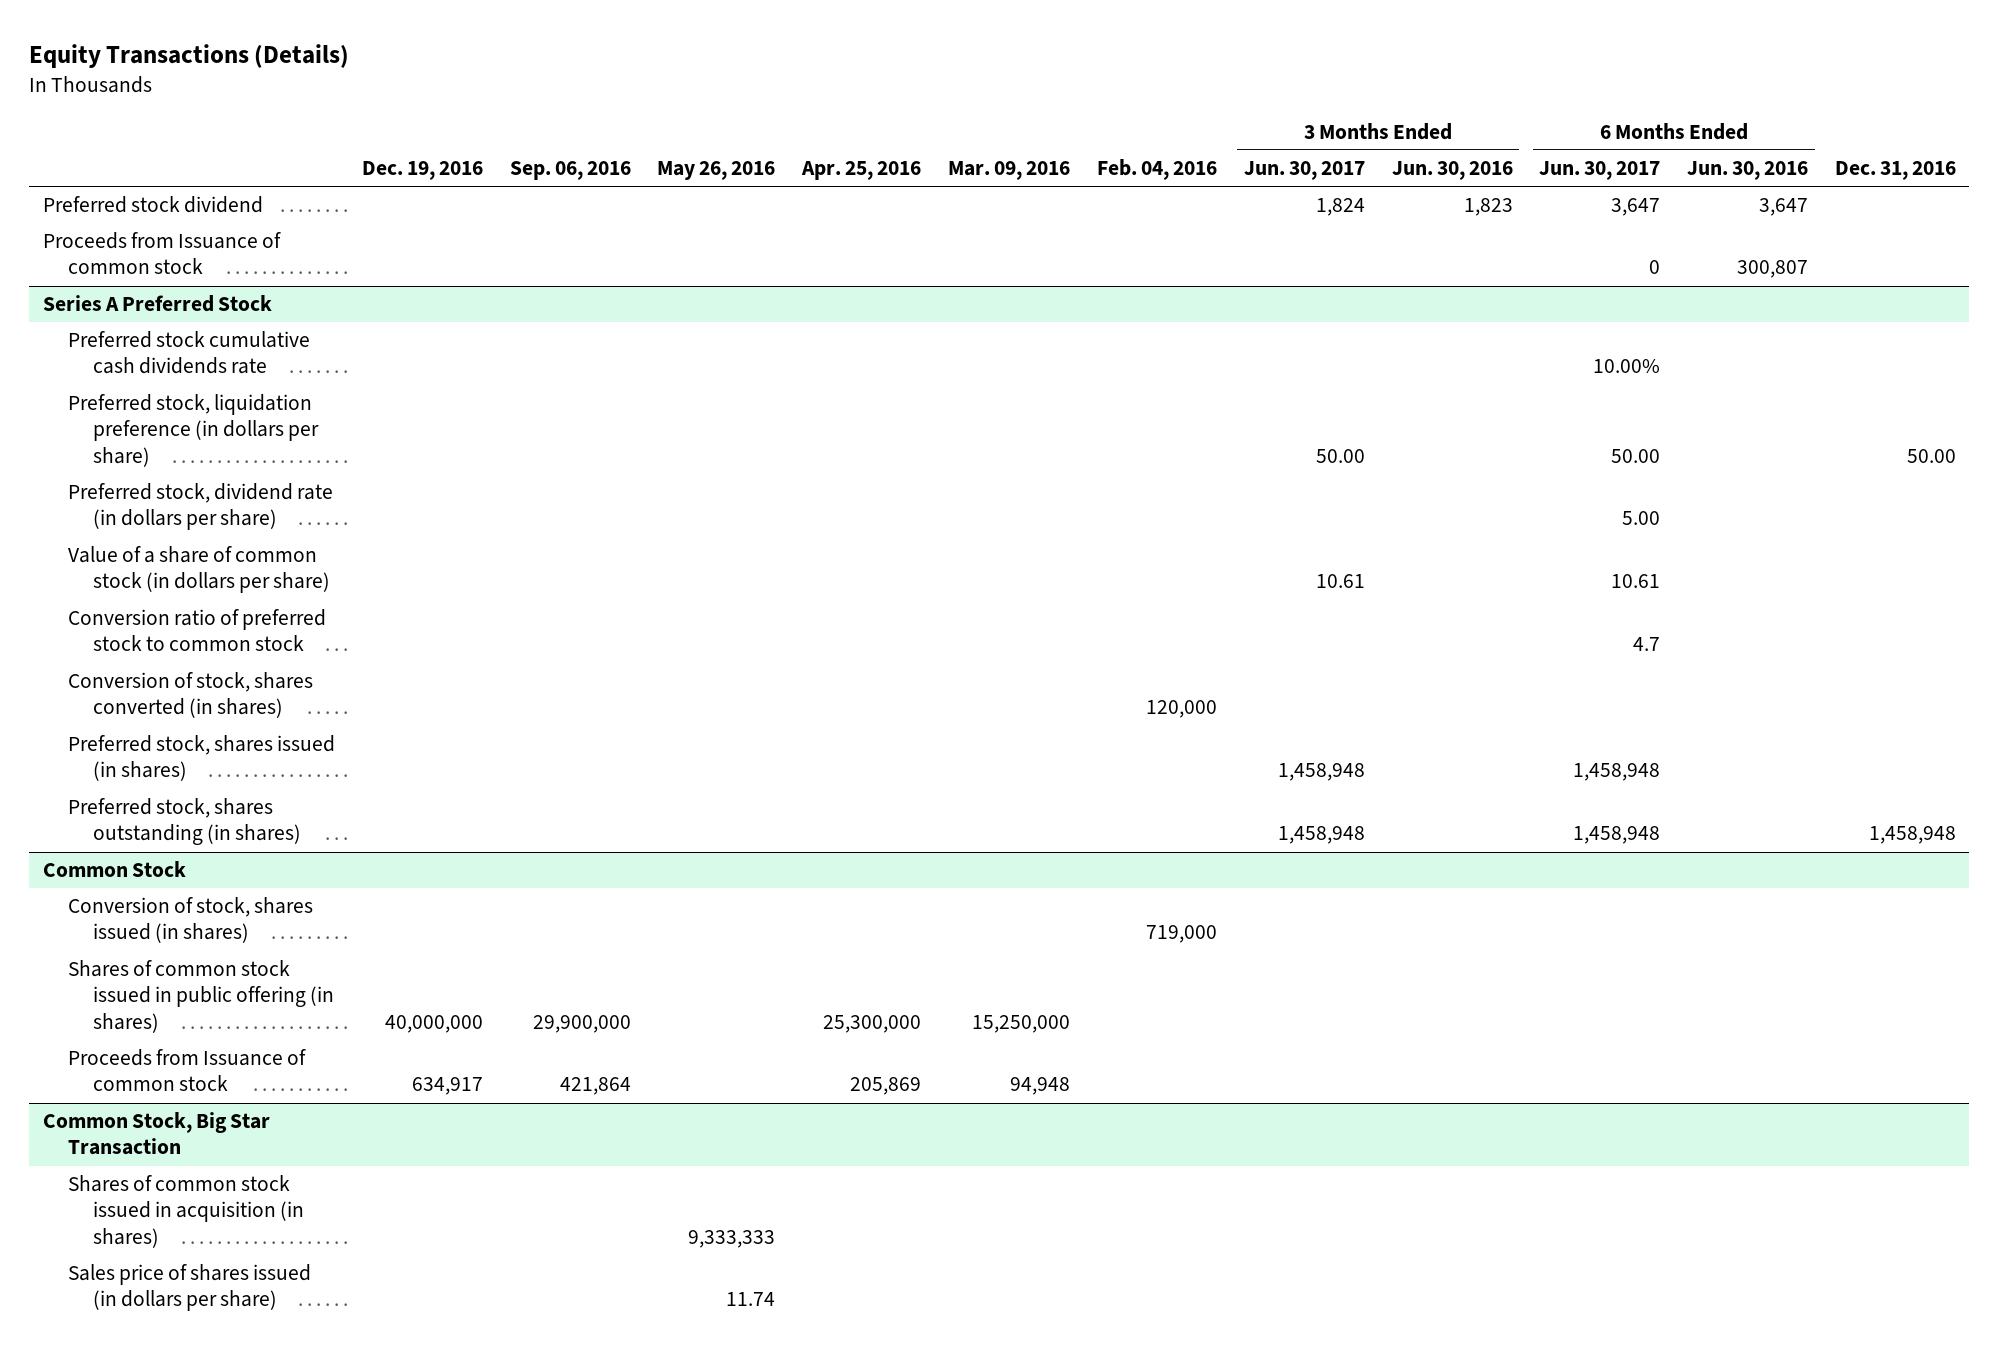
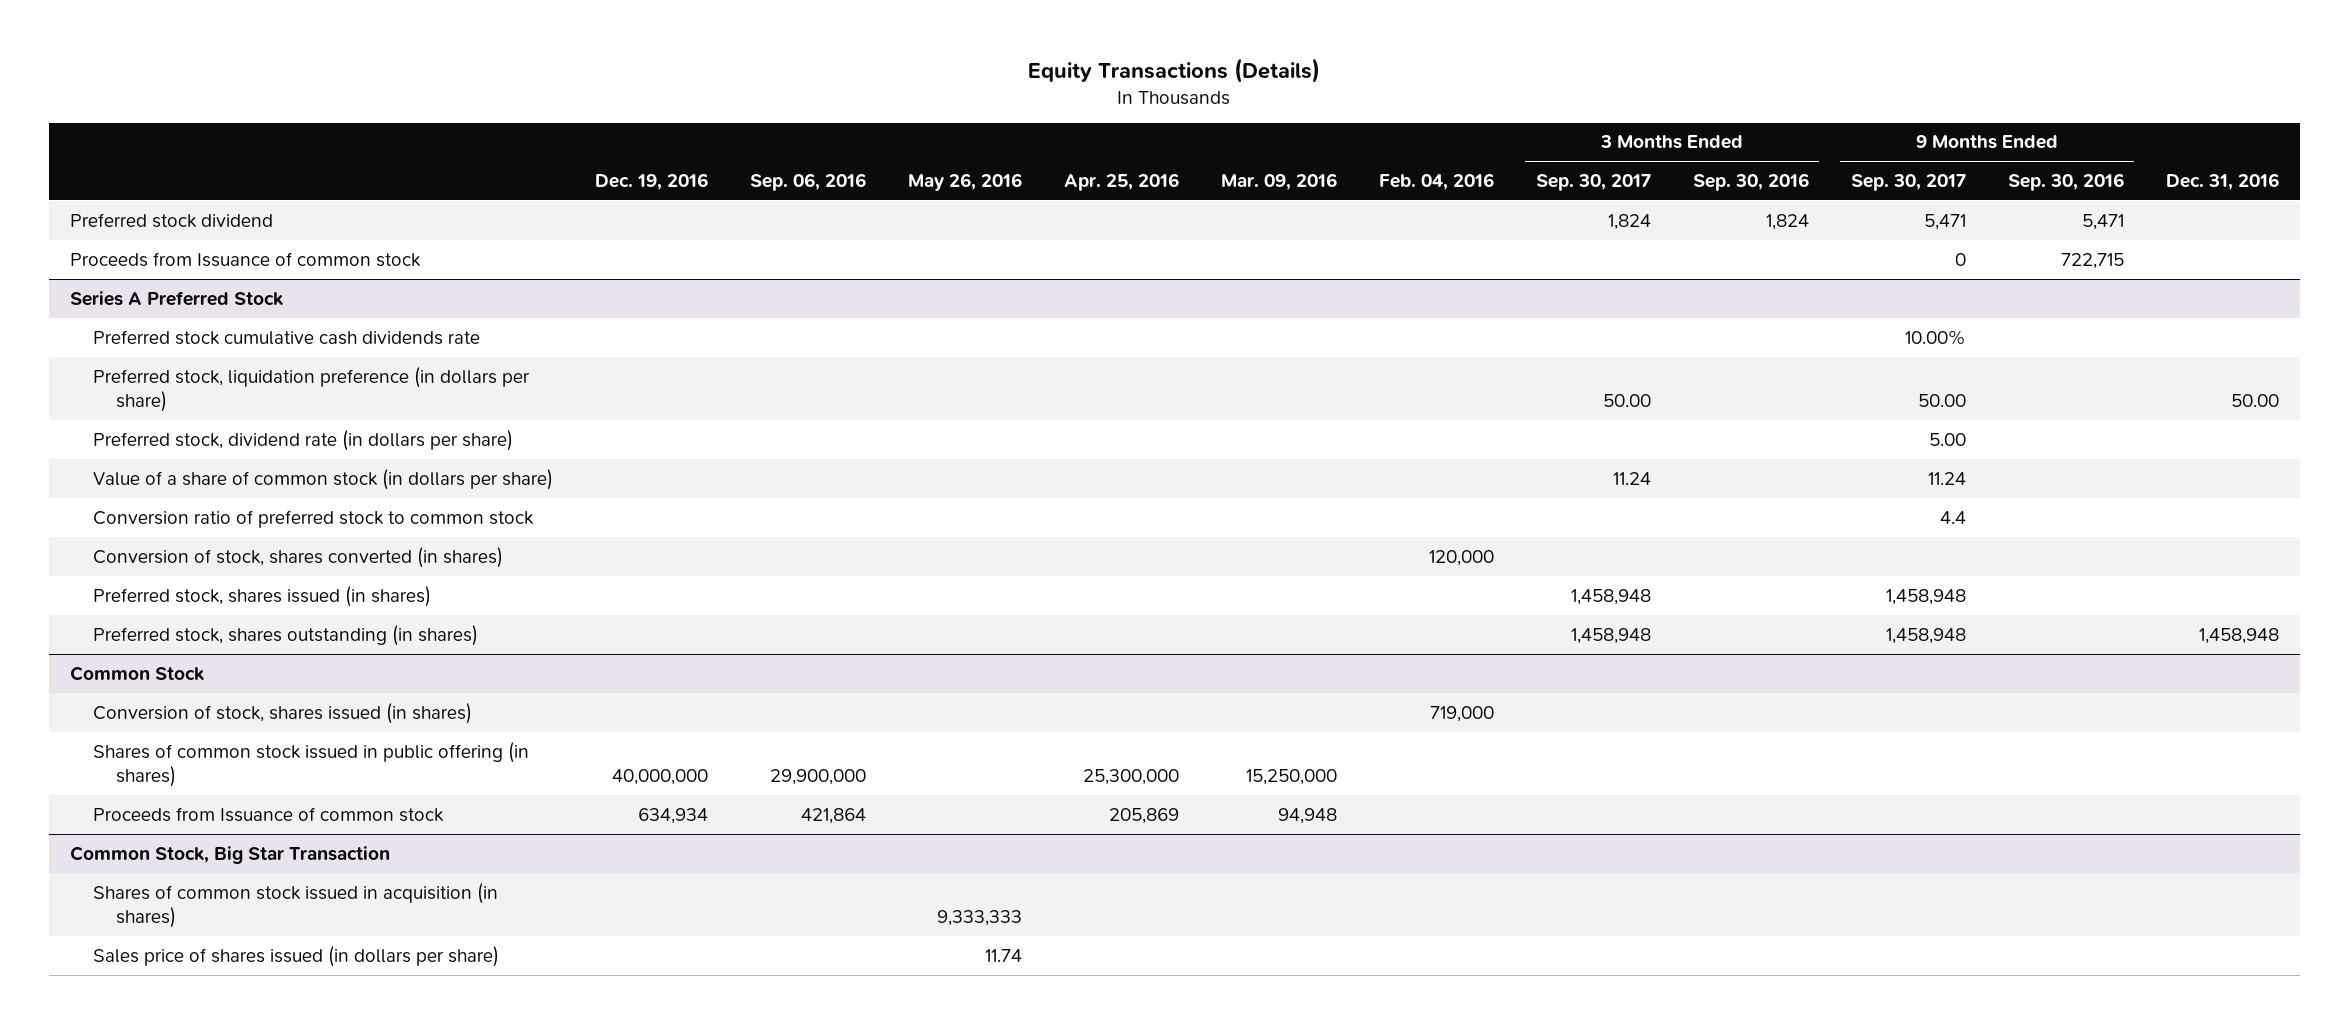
- | Dec. 19, 2016 | Sep. 06, 2016 | May 26, 2016 | Apr. 25, 2016 | Mar. 09, 2016 | Feb. 04, 2016 | 3 Months Ended Jun. 30, 2017 | 3 Months Ended Jun. 30, 2016 | 6 Months Ended Jun. 30, 2017 | 6 Months Ended Jun. 30, 2016 | Dec. 31, 2016
+ | Dec. 19, 2016 | Sep. 06, 2016 | May 26, 2016 | Apr. 25, 2016 | Mar. 09, 2016 | Feb. 04, 2016 | 3 Months Ended Sep. 30, 2017 | 3 Months Ended Sep. 30, 2016 | 9 Months Ended Sep. 30, 2017 | 9 Months Ended Sep. 30, 2016 | Dec. 31, 2016
@ Common Stock
- Proceeds from Issuance of common stock | 634,917 | 421,864 | | 205,869 | 94,948 | | | | | |
+ Proceeds from Issuance of common stock | 634,934 | 421,864 | | 205,869 | 94,948 | | | | | |

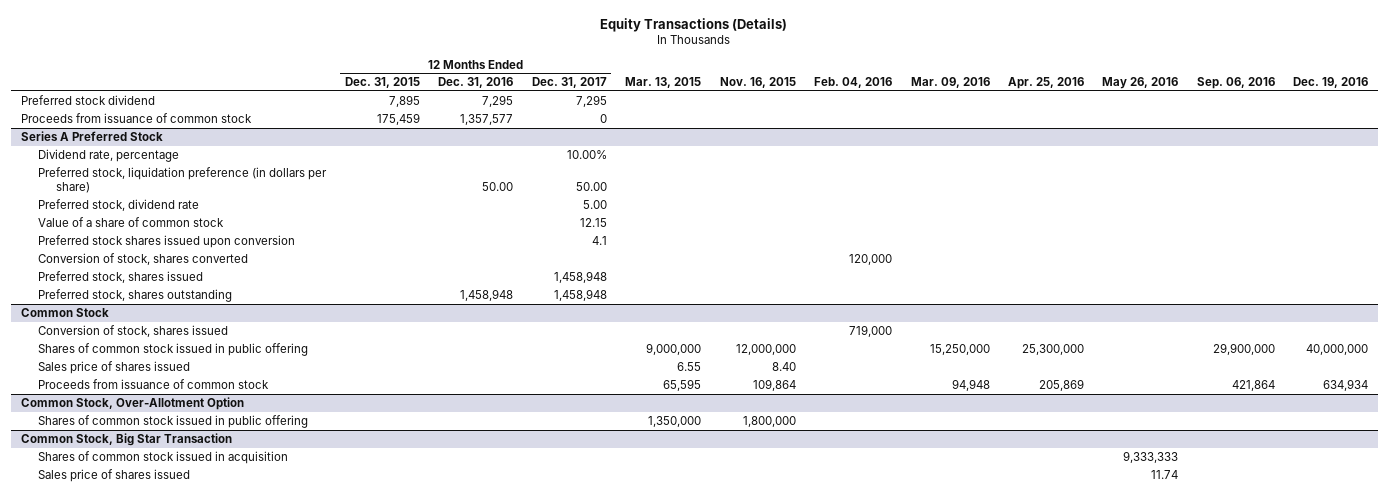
- | Dec. 19, 2016 | Sep. 06, 2016 | May 26, 2016 | Apr. 25, 2016 | Mar. 09, 2016 | Feb. 04, 2016 | 3 Months Ended Sep. 30, 2017 | 3 Months Ended Sep. 30, 2016 | 9 Months Ended Sep. 30, 2017 | 9 Months Ended Sep. 30, 2016 | Dec. 31, 2016
+ | 12 Months Ended Dec. 31, 2015 | 12 Months Ended Dec. 31, 2016 | 12 Months Ended Dec. 31, 2017 | Mar. 13, 2015 | Nov. 16, 2015 | Feb. 04, 2016 | Mar. 09, 2016 | Apr. 25, 2016 | May 26, 2016 | Sep. 06, 2016 | Dec. 19, 2016
- Proceeds from Issuance of common stock | | | | | | | | | 0 | 722,715 |
+ Proceeds from issuance of common stock | 175,459 | 1,357,577 | 0 | | | | | | | |
@ Series A Preferred Stock
- Preferred stock cumulative cash dividends rate | | | | | | | | | 10.00% | |
+ Dividend rate, percentage | | | 10.00% | | | | | | | |
- Preferred stock, dividend rate (in dollars per share) | | | | | | | | | 5.00 | |
- Value of a share of common stock (in dollars per share) | | | | | | | 11.24 | | 11.24 | |
- Conversion ratio of preferred stock to common stock | | | | | | | | | 4.4 | |
- Conversion of stock, shares converted (in shares) | | | | | | 120,000 | | | | |
- Preferred stock, shares issued (in shares) | | | | | | | 1,458,948 | | 1,458,948 | |
- Preferred stock, shares outstanding (in shares) | | | | | | | 1,458,948 | | 1,458,948 | | 1,458,948
+ Preferred stock, dividend rate | | | 5.00 | | | | | | | |
+ Value of a share of common stock | | | 12.15 | | | | | | | |
+ Preferred stock shares issued upon conversion | | | 4.1 | | | | | | | |
+ Conversion of stock, shares converted | | | | | | 120,000 | | | | |
+ Preferred stock, shares issued | | | 1,458,948 | | | | | | | |
+ Preferred stock, shares outstanding | | 1,458,948 | 1,458,948 | | | | | | | |
@ Common Stock
- Conversion of stock, shares issued (in shares) | | | | | | 719,000 | | | | |
- Shares of common stock issued in public offering (in shares) | 40,000,000 | 29,900,000 | | 25,300,000 | 15,250,000 | | | | | |
- Proceeds from Issuance of common stock | 634,934 | 421,864 | | 205,869 | 94,948 | | | | | |
+ Conversion of stock, shares issued | | | | | | 719,000 | | | | |
+ Shares of common stock issued in public offering | | | | 9,000,000 | 12,000,000 | | 15,250,000 | 25,300,000 | | 29,900,000 | 40,000,000
+ Sales price of shares issued | | | | 6.55 | 8.40 | | | | | |
+ Proceeds from issuance of common stock | | | | 65,595 | 109,864 | | 94,948 | 205,869 | | 421,864 | 634,934
+ Common Stock, Over-Allotment Option
+ Shares of common stock issued in public offering | | | | 1,350,000 | 1,800,000 | | | | | |
@ Common Stock, Big Star Transaction
- Shares of common stock issued in acquisition (in shares) | | | 9,333,333 | | | | | | | |
- Sales price of shares issued (in dollars per share) | | | 11.74 | | | | | | | |
+ Shares of common stock issued in acquisition | | | | | | | | | 9,333,333 | |
+ Sales price of shares issued | | | | | | | | | 11.74 | |

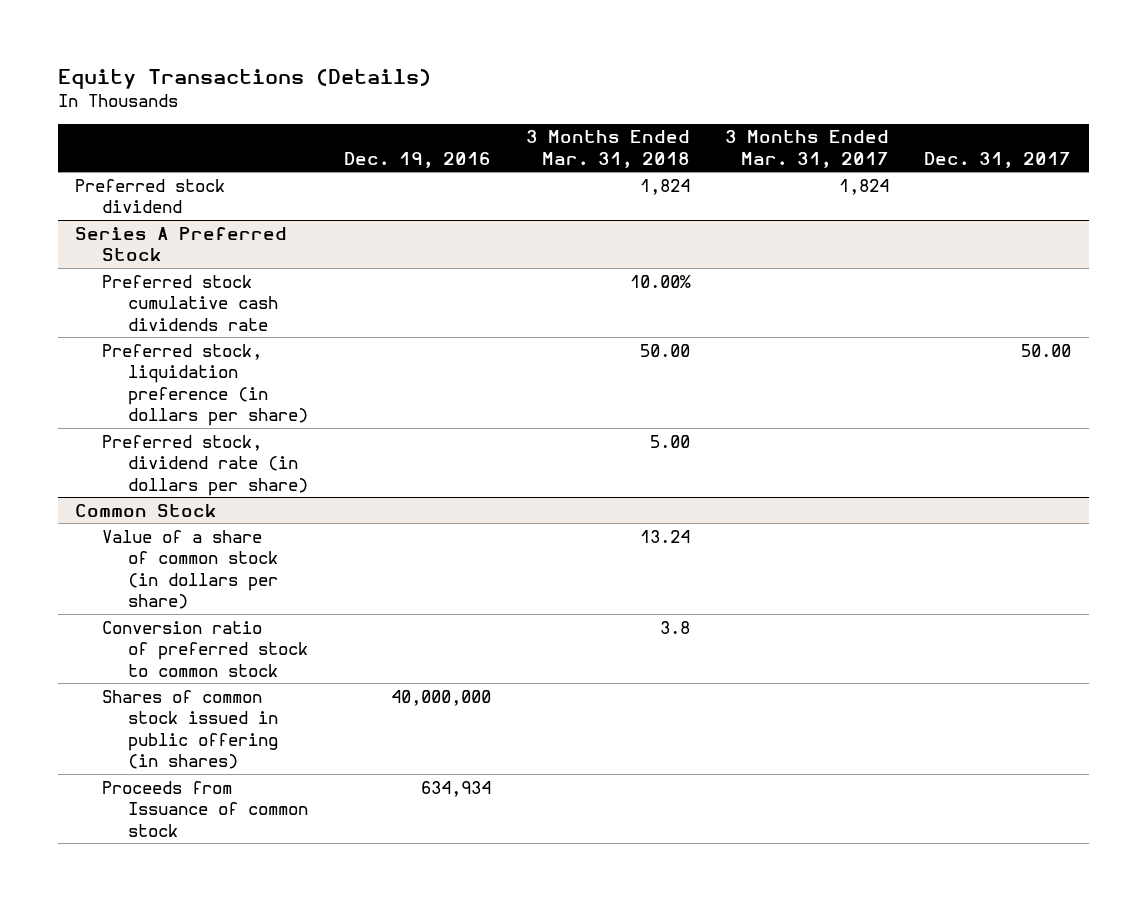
- | 12 Months Ended Dec. 31, 2015 | 12 Months Ended Dec. 31, 2016 | 12 Months Ended Dec. 31, 2017 | Mar. 13, 2015 | Nov. 16, 2015 | Feb. 04, 2016 | Mar. 09, 2016 | Apr. 25, 2016 | May 26, 2016 | Sep. 06, 2016 | Dec. 19, 2016
+ | Dec. 19, 2016 | 3 Months Ended Mar. 31, 2018 | 3 Months Ended Mar. 31, 2017 | Dec. 31, 2017
- Proceeds from issuance of common stock | 175,459 | 1,357,577 | 0 | | | | | | | |
@ Series A Preferred Stock
- Dividend rate, percentage | | | 10.00% | | | | | | | |
+ Preferred stock cumulative cash dividends rate | | 10.00% | |
- Preferred stock, dividend rate | | | 5.00 | | | | | | | |
- Value of a share of common stock | | | 12.15 | | | | | | | |
- Preferred stock shares issued upon conversion | | | 4.1 | | | | | | | |
- Conversion of stock, shares converted | | | | | | 120,000 | | | | |
- Preferred stock, shares issued | | | 1,458,948 | | | | | | | |
- Preferred stock, shares outstanding | | 1,458,948 | 1,458,948 | | | | | | | |
+ Preferred stock, dividend rate (in dollars per share) | | 5.00 | |
@ Common Stock
- Conversion of stock, shares issued | | | | | | 719,000 | | | | |
- Shares of common stock issued in public offering | | | | 9,000,000 | 12,000,000 | | 15,250,000 | 25,300,000 | | 29,900,000 | 40,000,000
- Sales price of shares issued | | | | 6.55 | 8.40 | | | | | |
- Proceeds from issuance of common stock | | | | 65,595 | 109,864 | | 94,948 | 205,869 | | 421,864 | 634,934
- Common Stock, Over-Allotment Option
- Shares of common stock issued in public offering | | | | 1,350,000 | 1,800,000 | | | | | |
- Common Stock, Big Star Transaction
- Shares of common stock issued in acquisition | | | | | | | | | 9,333,333 | |
- Sales price of shares issued | | | | | | | | | 11.74 | |
@ Common Stock
+ Value of a share of common stock (in dollars per share) | | 13.24 | |
+ Conversion ratio of preferred stock to common stock | | 3.8 | |
+ Shares of common stock issued in public offering (in shares) | 40,000,000 | | |
+ Proceeds from Issuance of common stock | 634,934 | | |

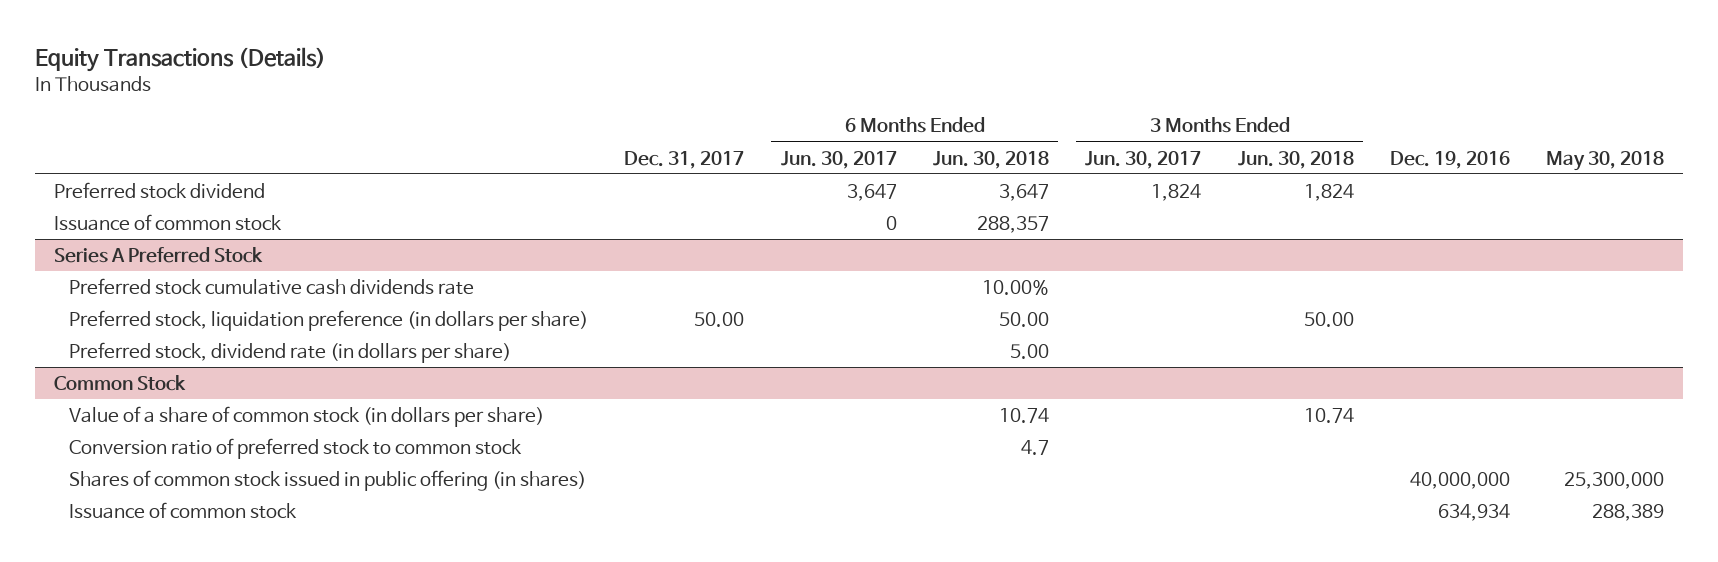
- | Dec. 19, 2016 | 3 Months Ended Mar. 31, 2018 | 3 Months Ended Mar. 31, 2017 | Dec. 31, 2017
+ | Dec. 31, 2017 | 6 Months Ended Jun. 30, 2017 | 6 Months Ended Jun. 30, 2018 | 3 Months Ended Jun. 30, 2017 | 3 Months Ended Jun. 30, 2018 | Dec. 19, 2016 | May 30, 2018
+ Issuance of common stock | | 0 | 288,357 | | | |
@ Common Stock
- Proceeds from Issuance of common stock | 634,934 | | |
+ Issuance of common stock | | | | | | 634,934 | 288,389

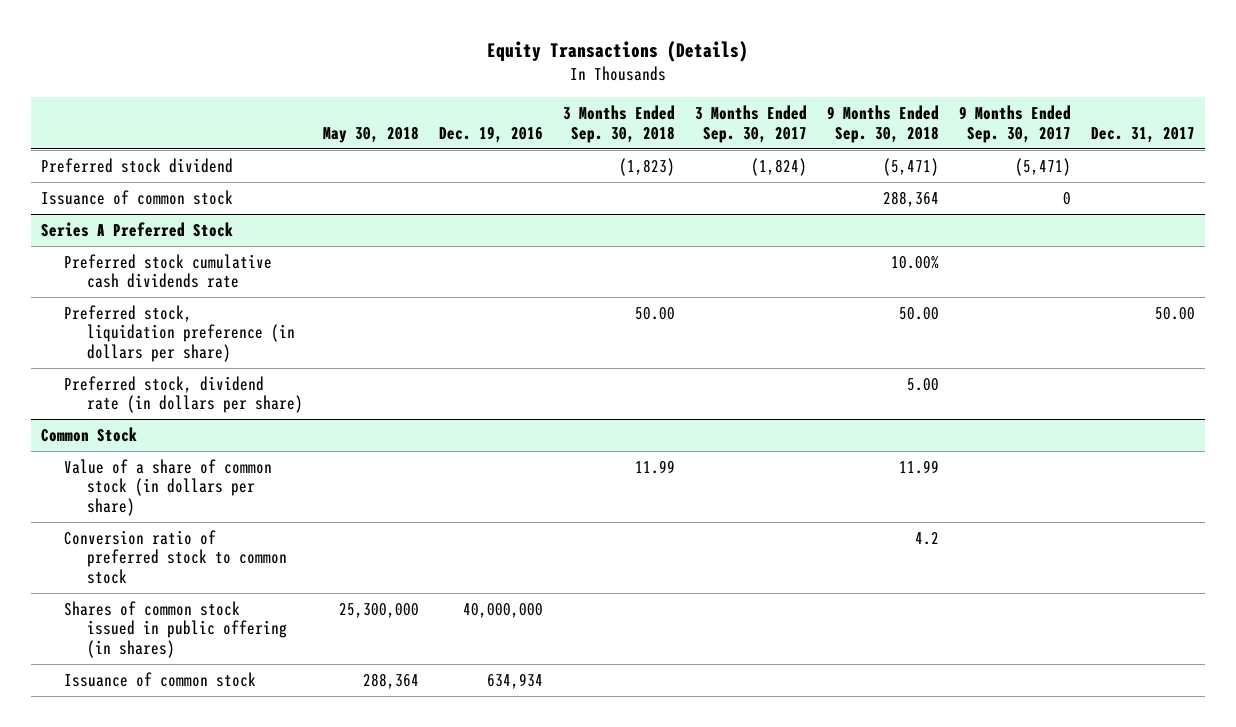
- | Dec. 31, 2017 | 6 Months Ended Jun. 30, 2017 | 6 Months Ended Jun. 30, 2018 | 3 Months Ended Jun. 30, 2017 | 3 Months Ended Jun. 30, 2018 | Dec. 19, 2016 | May 30, 2018
+ | May 30, 2018 | Dec. 19, 2016 | 3 Months Ended Sep. 30, 2018 | 3 Months Ended Sep. 30, 2017 | 9 Months Ended Sep. 30, 2018 | 9 Months Ended Sep. 30, 2017 | Dec. 31, 2017
@ Common Stock
- Issuance of common stock | | | | | | 634,934 | 288,389
+ Issuance of common stock | 288,364 | 634,934 | | | | |

